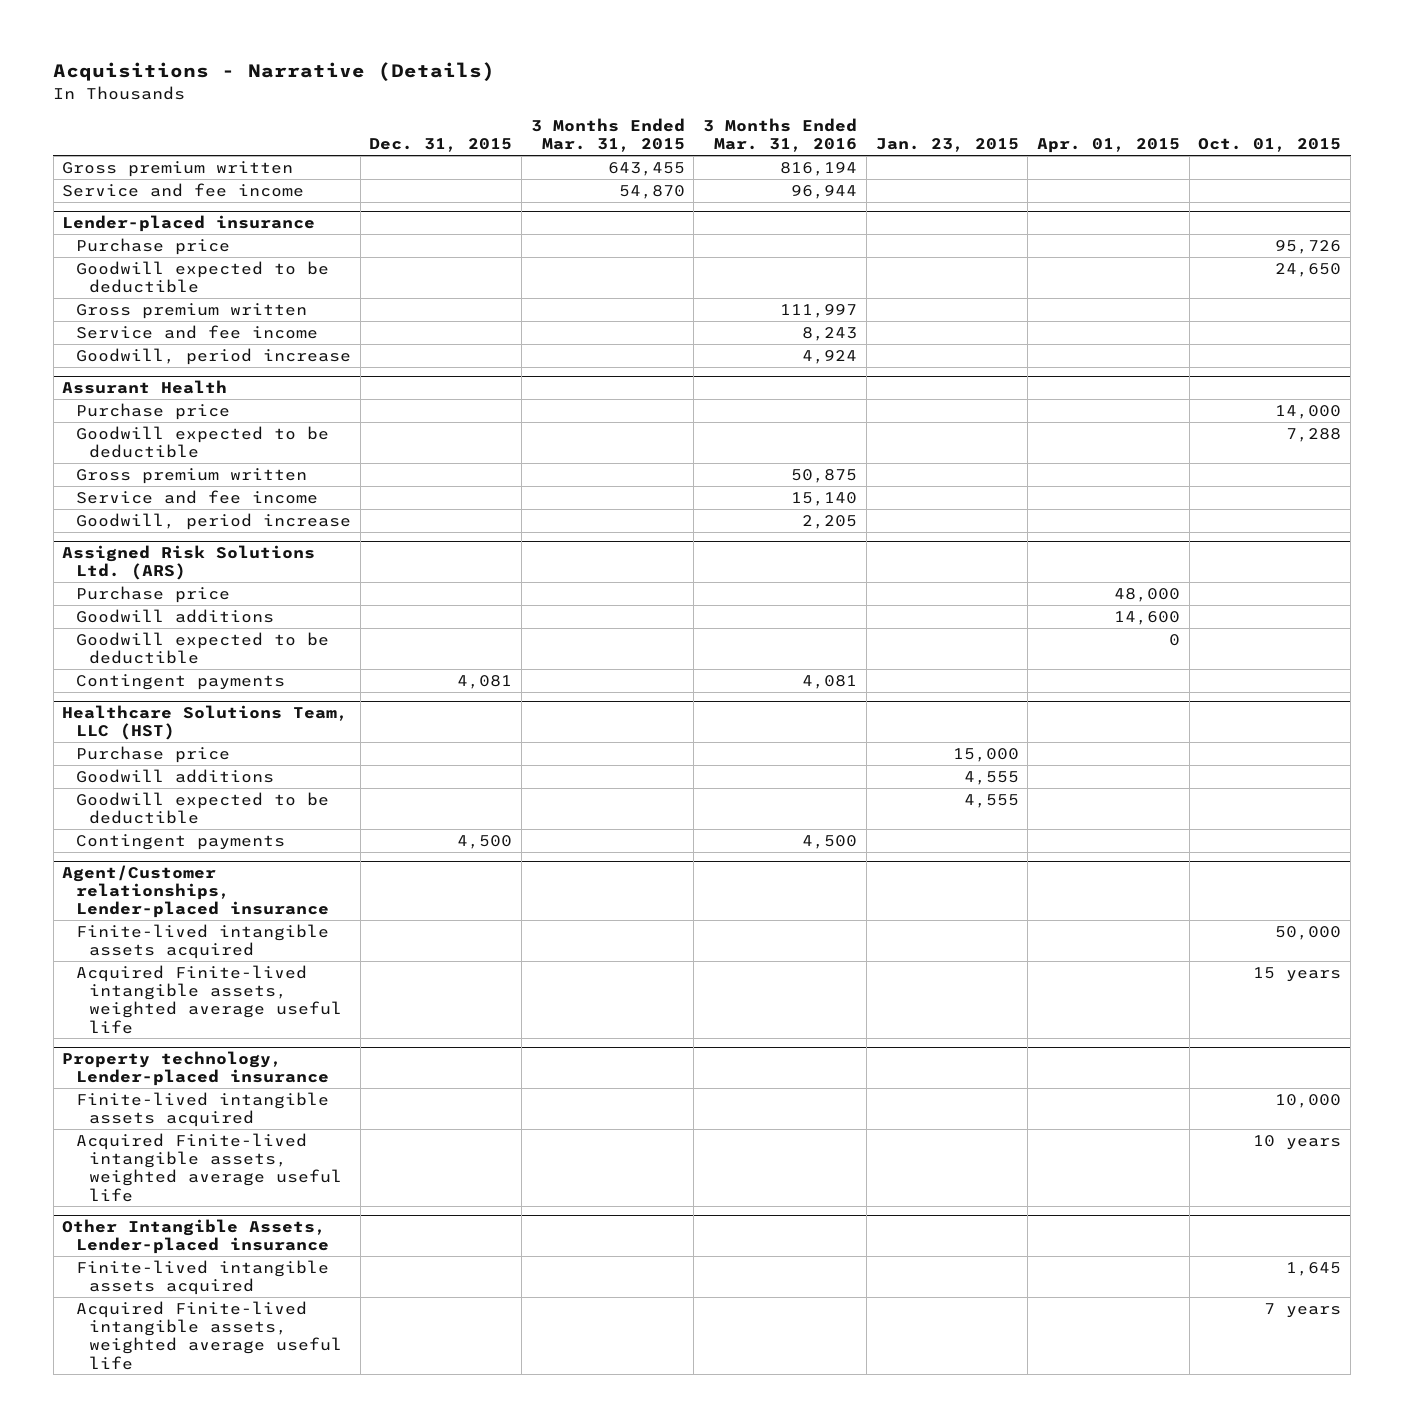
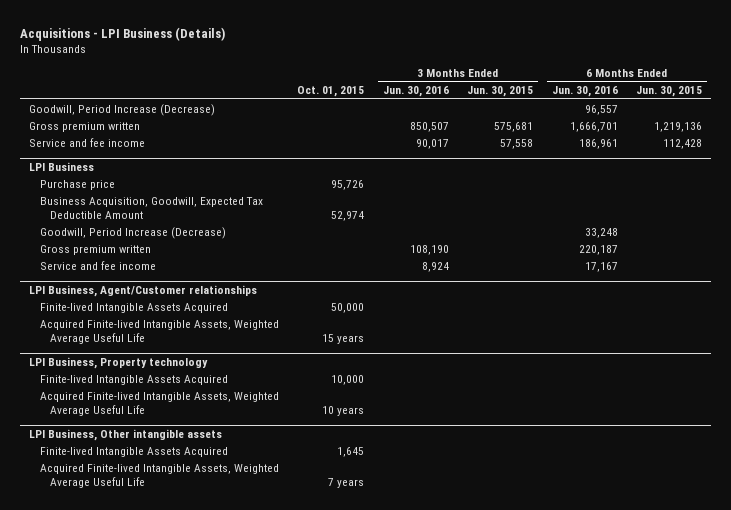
- Acquisitions - Narrative (Details)
+ Acquisitions - LPI Business (Details)
- | Dec. 31, 2015 | 3 Months Ended Mar. 31, 2015 | 3 Months Ended Mar. 31, 2016 | Jan. 23, 2015 | Apr. 01, 2015 | Oct. 01, 2015
+ | Oct. 01, 2015 | 3 Months Ended Jun. 30, 2016 | 3 Months Ended Jun. 30, 2015 | 6 Months Ended Jun. 30, 2016 | 6 Months Ended Jun. 30, 2015
+ Goodwill, Period Increase (Decrease) | | | | 96,557 |
- Lender-placed insurance
+ LPI Business
- Goodwill expected to be deductible | | | | | | 24,650
+ Business Acquisition, Goodwill, Expected Tax Deductible Amount | 52,974 | | | |
+ Goodwill, Period Increase (Decrease) | | | | 33,248 |
- Goodwill, period increase | | | 4,924 | | |
- Assurant Health
- Purchase price | | | | | | 14,000
- Goodwill expected to be deductible | | | | | | 7,288
- Gross premium written | | | 50,875 | | |
- Service and fee income | | | 15,140 | | |
- Goodwill, period increase | | | 2,205 | | |
- Assigned Risk Solutions Ltd. (ARS)
- Purchase price | | | | | 48,000 |
- Goodwill additions | | | | | 14,600 |
- Goodwill expected to be deductible | | | | | 0 |
- Contingent payments | 4,081 | | 4,081 | | |
- Healthcare Solutions Team, LLC (HST)
- Purchase price | | | | 15,000 | |
- Goodwill additions | | | | 4,555 | |
- Goodwill expected to be deductible | | | | 4,555 | |
- Contingent payments | 4,500 | | 4,500 | | |
- Agent/Customer relationships, Lender-placed insurance
- Finite-lived intangible assets acquired | | | | | | 50,000
- Acquired Finite-lived intangible assets, weighted average useful life | | | | | | 15 years
- Property technology, Lender-placed insurance
- Finite-lived intangible assets acquired | | | | | | 10,000
- Acquired Finite-lived intangible assets, weighted average useful life | | | | | | 10 years
- Other Intangible Assets, Lender-placed insurance
- Finite-lived intangible assets acquired | | | | | | 1,645
- Acquired Finite-lived intangible assets, weighted average useful life | | | | | | 7 years
+ LPI Business, Agent/Customer relationships
+ Finite-lived Intangible Assets Acquired | 50,000 | | | |
+ Acquired Finite-lived Intangible Assets, Weighted Average Useful Life | 15 years | | | |
+ LPI Business, Property technology
+ Finite-lived Intangible Assets Acquired | 10,000 | | | |
+ Acquired Finite-lived Intangible Assets, Weighted Average Useful Life | 10 years | | | |
+ LPI Business, Other intangible assets
+ Finite-lived Intangible Assets Acquired | 1,645 | | | |
+ Acquired Finite-lived Intangible Assets, Weighted Average Useful Life | 7 years | | | |

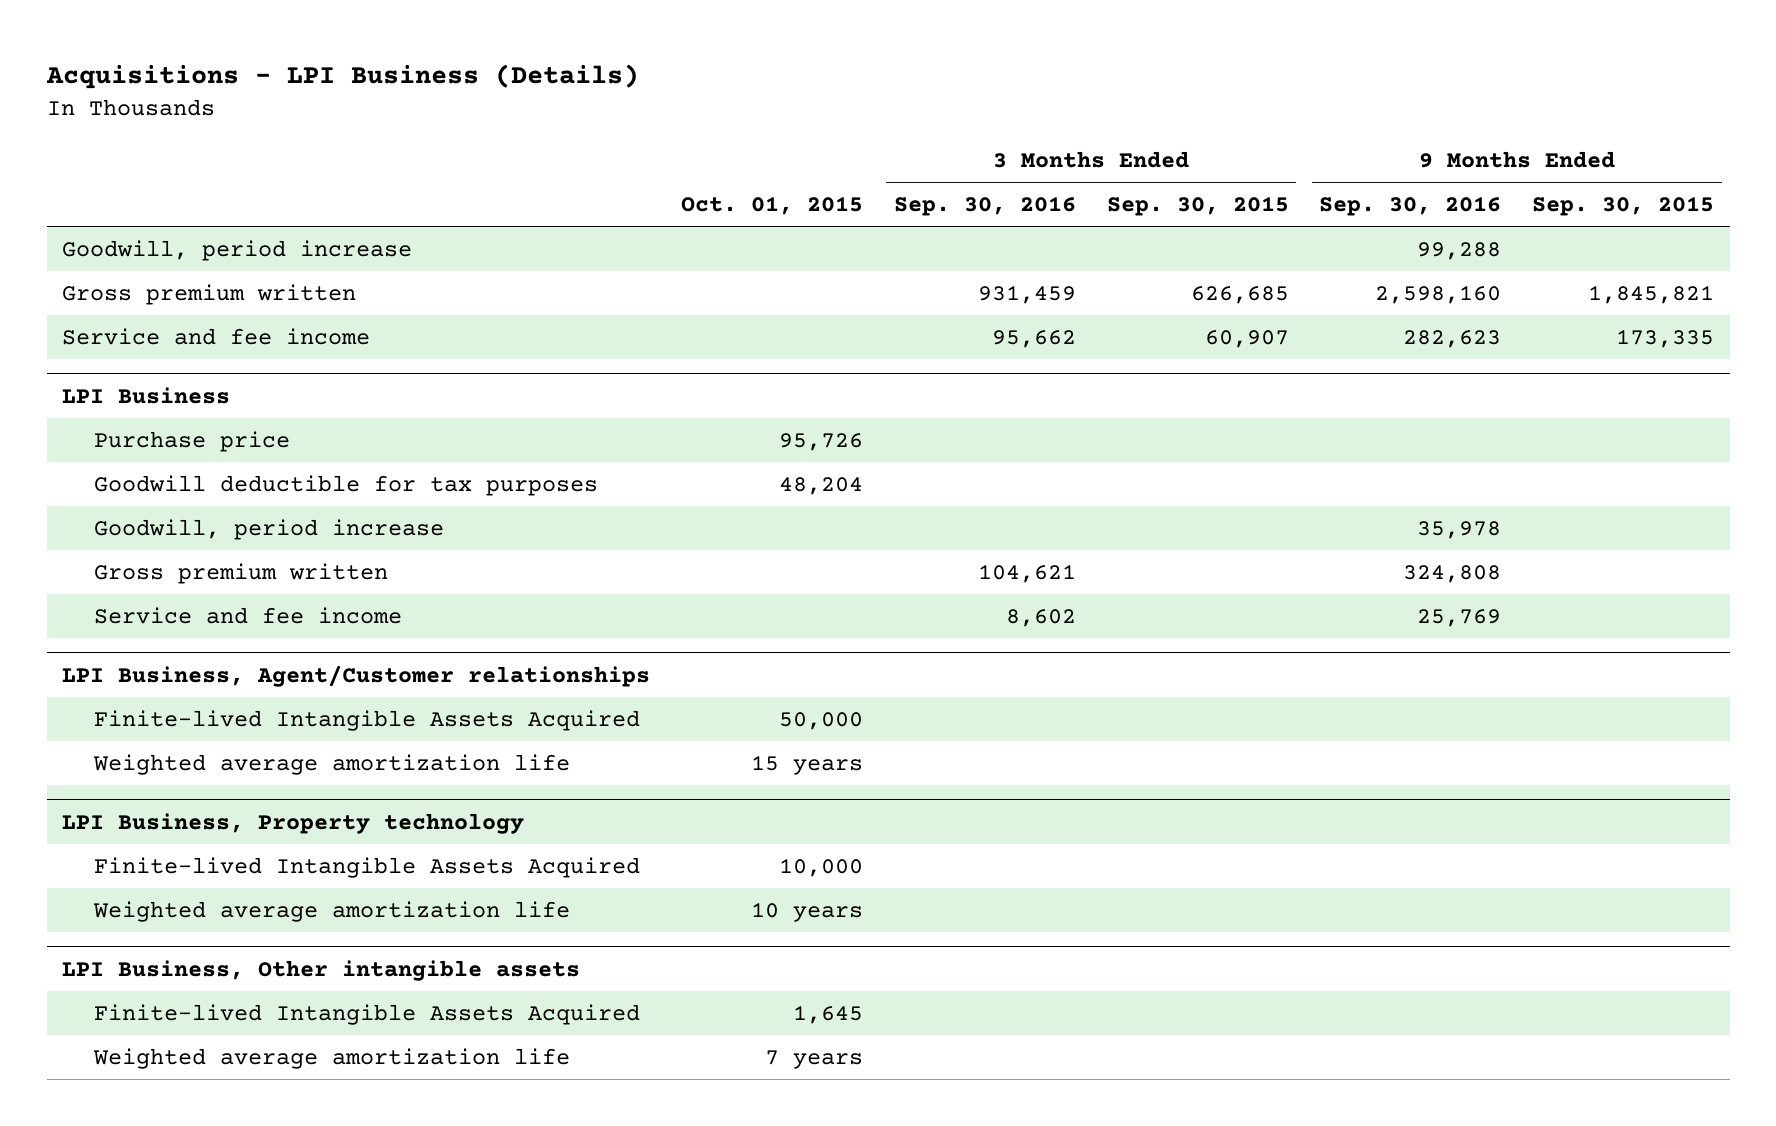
- | Oct. 01, 2015 | 3 Months Ended Jun. 30, 2016 | 3 Months Ended Jun. 30, 2015 | 6 Months Ended Jun. 30, 2016 | 6 Months Ended Jun. 30, 2015
+ | Oct. 01, 2015 | 3 Months Ended Sep. 30, 2016 | 3 Months Ended Sep. 30, 2015 | 9 Months Ended Sep. 30, 2016 | 9 Months Ended Sep. 30, 2015
- Goodwill, Period Increase (Decrease) | | | | 96,557 |
+ Goodwill, period increase | | | | 99,288 |
@ LPI Business
- Business Acquisition, Goodwill, Expected Tax Deductible Amount | 52,974 | | | |
- Goodwill, Period Increase (Decrease) | | | | 33,248 |
+ Goodwill deductible for tax purposes | 48,204 | | | |
+ Goodwill, period increase | | | | 35,978 |
@ LPI Business, Agent/Customer relationships
- Acquired Finite-lived Intangible Assets, Weighted Average Useful Life | 15 years | | | |
+ Weighted average amortization life | 15 years | | | |
@ LPI Business, Property technology
- Acquired Finite-lived Intangible Assets, Weighted Average Useful Life | 10 years | | | |
+ Weighted average amortization life | 10 years | | | |
@ LPI Business, Other intangible assets
- Acquired Finite-lived Intangible Assets, Weighted Average Useful Life | 7 years | | | |
+ Weighted average amortization life | 7 years | | | |

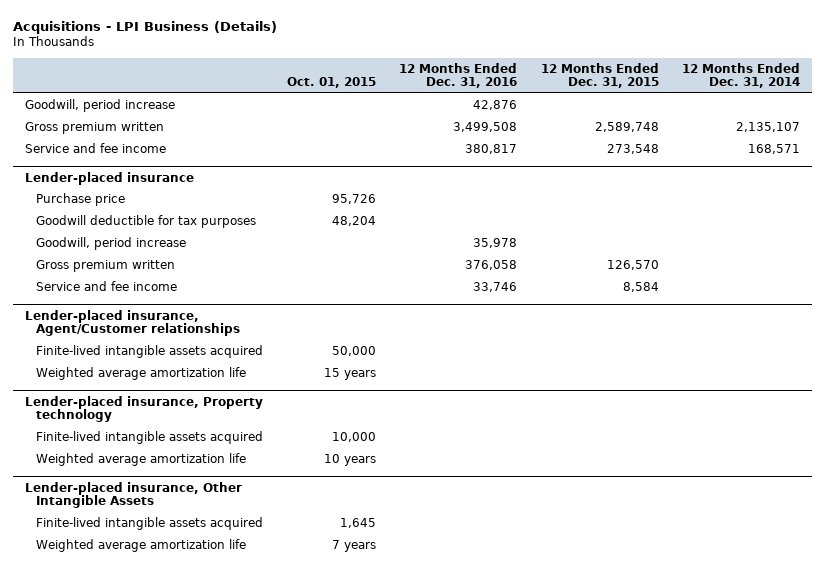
- | Oct. 01, 2015 | 3 Months Ended Sep. 30, 2016 | 3 Months Ended Sep. 30, 2015 | 9 Months Ended Sep. 30, 2016 | 9 Months Ended Sep. 30, 2015
+ | Oct. 01, 2015 | 12 Months Ended Dec. 31, 2016 | 12 Months Ended Dec. 31, 2015 | 12 Months Ended Dec. 31, 2014
- LPI Business
+ Lender-placed insurance
- LPI Business, Agent/Customer relationships
- Finite-lived Intangible Assets Acquired | 50,000 | | | |
+ Lender-placed insurance, Agent/Customer relationships
+ Finite-lived intangible assets acquired | 50,000 | | |
- LPI Business, Property technology
- Finite-lived Intangible Assets Acquired | 10,000 | | | |
+ Lender-placed insurance, Property technology
+ Finite-lived intangible assets acquired | 10,000 | | |
- LPI Business, Other intangible assets
- Finite-lived Intangible Assets Acquired | 1,645 | | | |
+ Lender-placed insurance, Other Intangible Assets
+ Finite-lived intangible assets acquired | 1,645 | | |

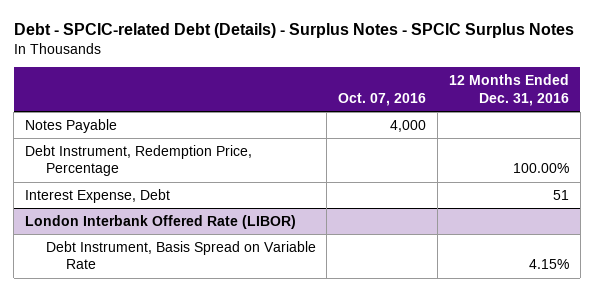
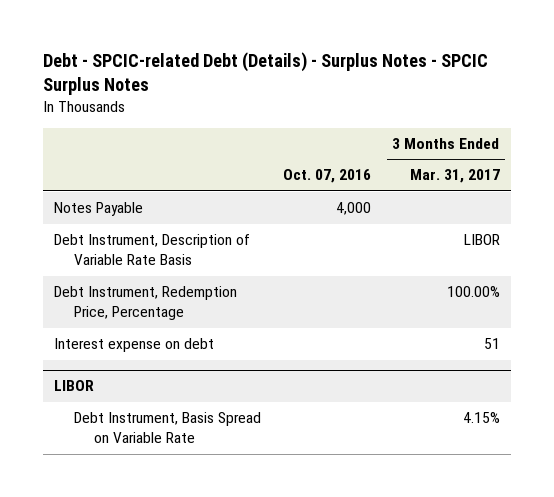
- | Oct. 07, 2016 | 12 Months Ended Dec. 31, 2016
+ | Oct. 07, 2016 | 3 Months Ended Mar. 31, 2017
+ Debt Instrument, Description of Variable Rate Basis | | LIBOR
- Interest Expense, Debt | | 51
- London Interbank Offered Rate (LIBOR)
+ Interest expense on debt | | 51
+ LIBOR

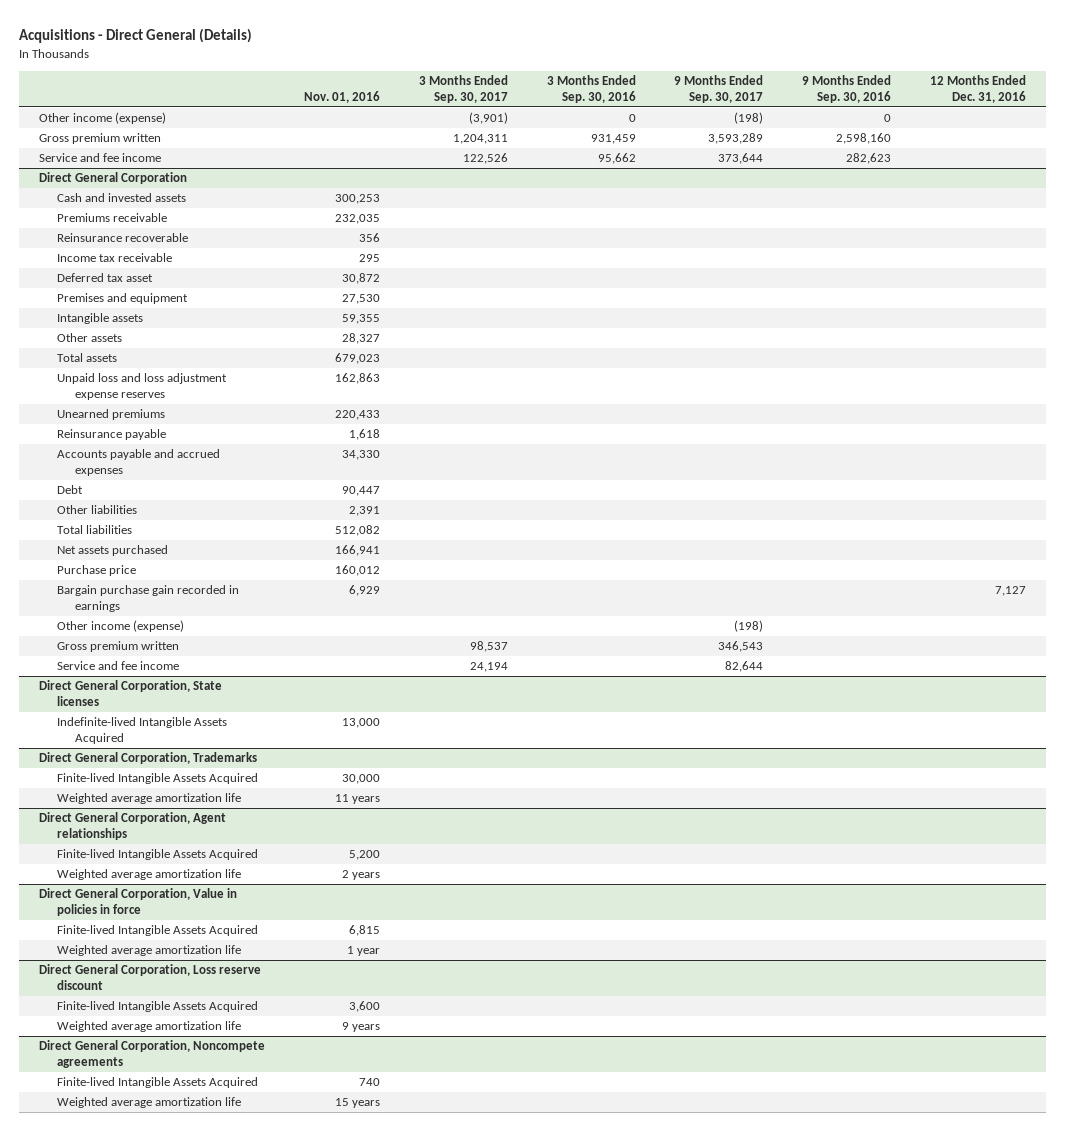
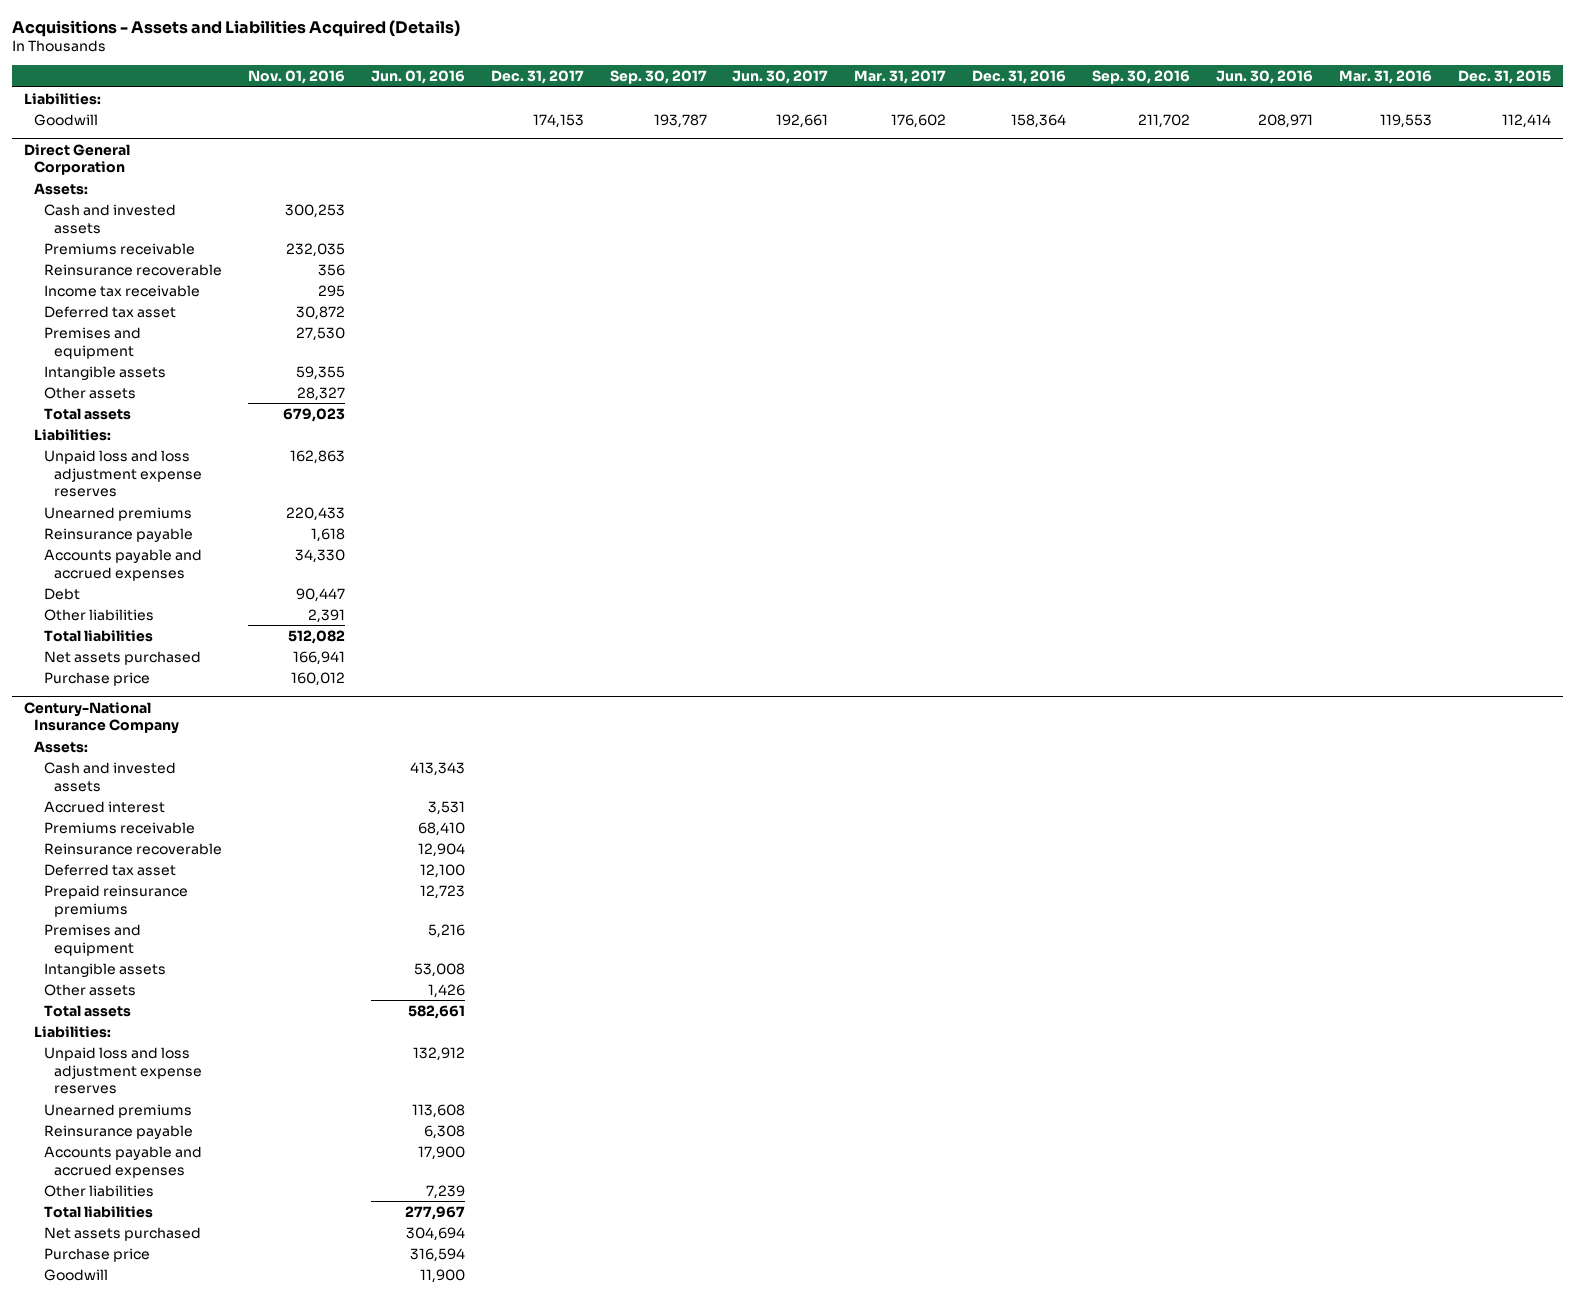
- Acquisitions - Direct General (Details)
+ Acquisitions - Assets and Liabilities Acquired (Details)
- | Nov. 01, 2016 | 3 Months Ended Sep. 30, 2017 | 3 Months Ended Sep. 30, 2016 | 9 Months Ended Sep. 30, 2017 | 9 Months Ended Sep. 30, 2016 | 12 Months Ended Dec. 31, 2016
+ | Nov. 01, 2016 | Jun. 01, 2016 | Dec. 31, 2017 | Sep. 30, 2017 | Jun. 30, 2017 | Mar. 31, 2017 | Dec. 31, 2016 | Sep. 30, 2016 | Jun. 30, 2016 | Mar. 31, 2016 | Dec. 31, 2015
- Other income (expense) | | (3,901) | 0 | (198) | 0 |
- Gross premium written | | 1,204,311 | 931,459 | 3,593,289 | 2,598,160 |
- Service and fee income | | 122,526 | 95,662 | 373,644 | 282,623 |
+ Liabilities:
+ Goodwill | | | 174,153 | 193,787 | 192,661 | 176,602 | 158,364 | 211,702 | 208,971 | 119,553 | 112,414
@ Direct General Corporation
+ Assets:
+ Liabilities:
- Bargain purchase gain recorded in earnings | 6,929 | | | | | 7,127
- Other income (expense) | | | | (198) | |
- Gross premium written | | 98,537 | | 346,543 | |
- Service and fee income | | 24,194 | | 82,644 | |
- Direct General Corporation, State licenses
- Indefinite-lived Intangible Assets Acquired | 13,000 | | | | |
- Direct General Corporation, Trademarks
- Finite-lived Intangible Assets Acquired | 30,000 | | | | |
- Weighted average amortization life | 11 years | | | | |
- Direct General Corporation, Agent relationships
- Finite-lived Intangible Assets Acquired | 5,200 | | | | |
- Weighted average amortization life | 2 years | | | | |
- Direct General Corporation, Value in policies in force
- Finite-lived Intangible Assets Acquired | 6,815 | | | | |
- Weighted average amortization life | 1 year | | | | |
- Direct General Corporation, Loss reserve discount
- Finite-lived Intangible Assets Acquired | 3,600 | | | | |
- Weighted average amortization life | 9 years | | | | |
- Direct General Corporation, Noncompete agreements
- Finite-lived Intangible Assets Acquired | 740 | | | | |
- Weighted average amortization life | 15 years | | | | |
+ Century-National Insurance Company
+ Assets:
+ Cash and invested assets | | 413,343 | | | | | | | | |
+ Accrued interest | | 3,531 | | | | | | | | |
+ Premiums receivable | | 68,410 | | | | | | | | |
+ Reinsurance recoverable | | 12,904 | | | | | | | | |
+ Deferred tax asset | | 12,100 | | | | | | | | |
+ Prepaid reinsurance premiums | | 12,723 | | | | | | | | |
+ Premises and equipment | | 5,216 | | | | | | | | |
+ Intangible assets | | 53,008 | | | | | | | | |
+ Other assets | | 1,426 | | | | | | | | |
+ Total assets | | 582,661 | | | | | | | | |
+ Liabilities:
+ Unpaid loss and loss adjustment expense reserves | | 132,912 | | | | | | | | |
+ Unearned premiums | | 113,608 | | | | | | | | |
+ Reinsurance payable | | 6,308 | | | | | | | | |
+ Accounts payable and accrued expenses | | 17,900 | | | | | | | | |
+ Other liabilities | | 7,239 | | | | | | | | |
+ Total liabilities | | 277,967 | | | | | | | | |
+ Net assets purchased | | 304,694 | | | | | | | | |
+ Purchase price | | 316,594 | | | | | | | | |
+ Goodwill | | 11,900 | | | | | | | | |

